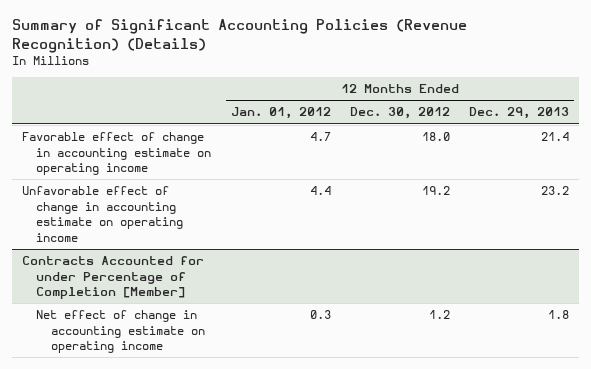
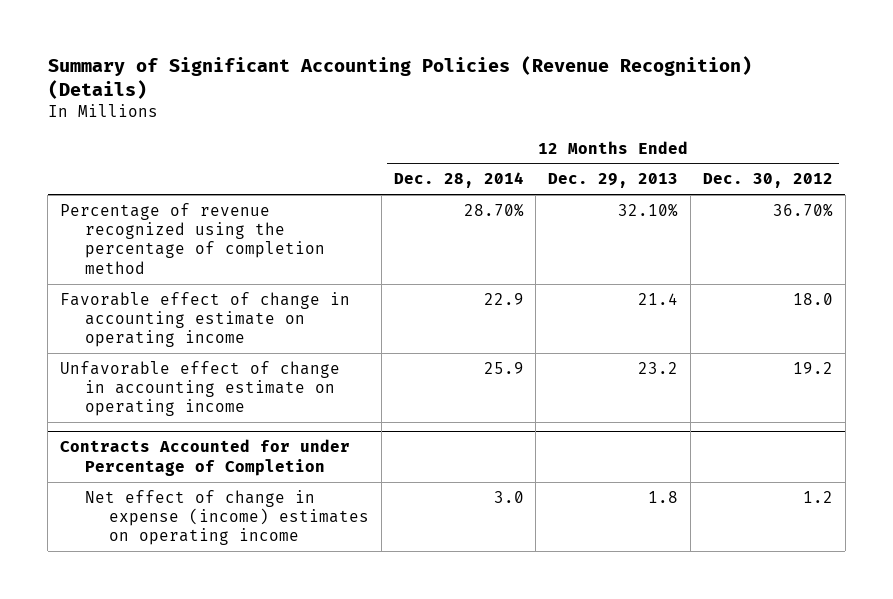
- | 12 Months Ended Jan. 01, 2012 | 12 Months Ended Dec. 30, 2012 | 12 Months Ended Dec. 29, 2013
+ | 12 Months Ended Dec. 28, 2014 | 12 Months Ended Dec. 29, 2013 | 12 Months Ended Dec. 30, 2012
+ Percentage of revenue recognized using the percentage of completion method | 28.70% | 32.10% | 36.70%
- Contracts Accounted for under Percentage of Completion [Member]
- Net effect of change in accounting estimate on operating income | 0.3 | 1.2 | 1.8
+ Contracts Accounted for under Percentage of Completion
+ Net effect of change in expense (income) estimates on operating income | 3.0 | 1.8 | 1.2

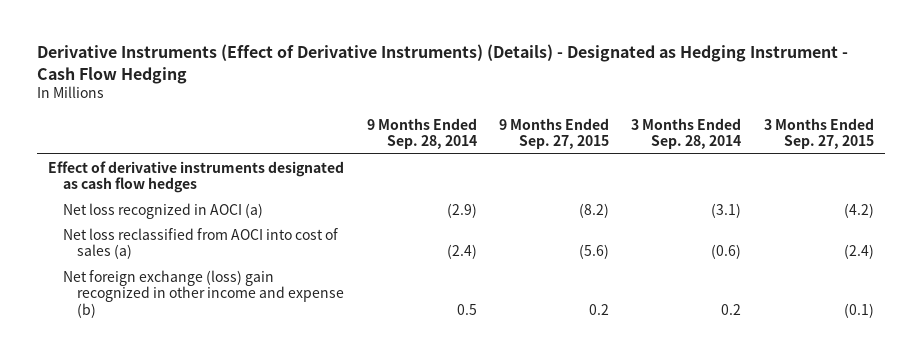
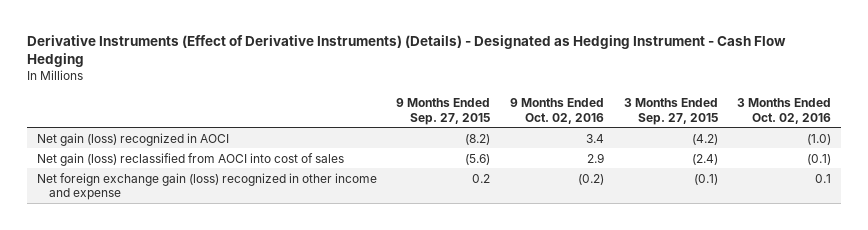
- | 9 Months Ended Sep. 28, 2014 | 9 Months Ended Sep. 27, 2015 | 3 Months Ended Sep. 28, 2014 | 3 Months Ended Sep. 27, 2015
+ | 9 Months Ended Sep. 27, 2015 | 9 Months Ended Oct. 02, 2016 | 3 Months Ended Sep. 27, 2015 | 3 Months Ended Oct. 02, 2016
- Effect of derivative instruments designated as cash flow hedges
- Net loss recognized in AOCI (a) | (2.9) | (8.2) | (3.1) | (4.2)
- Net loss reclassified from AOCI into cost of sales (a) | (2.4) | (5.6) | (0.6) | (2.4)
- Net foreign exchange (loss) gain recognized in other income and expense (b) | 0.5 | 0.2 | 0.2 | (0.1)
+ Net gain (loss) recognized in AOCI | (8.2) | 3.4 | (4.2) | (1.0)
+ Net gain (loss) reclassified from AOCI into cost of sales | (5.6) | 2.9 | (2.4) | (0.1)
+ Net foreign exchange gain (loss) recognized in other income and expense | 0.2 | (0.2) | (0.1) | 0.1

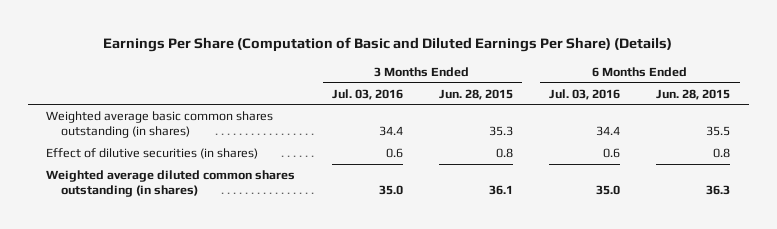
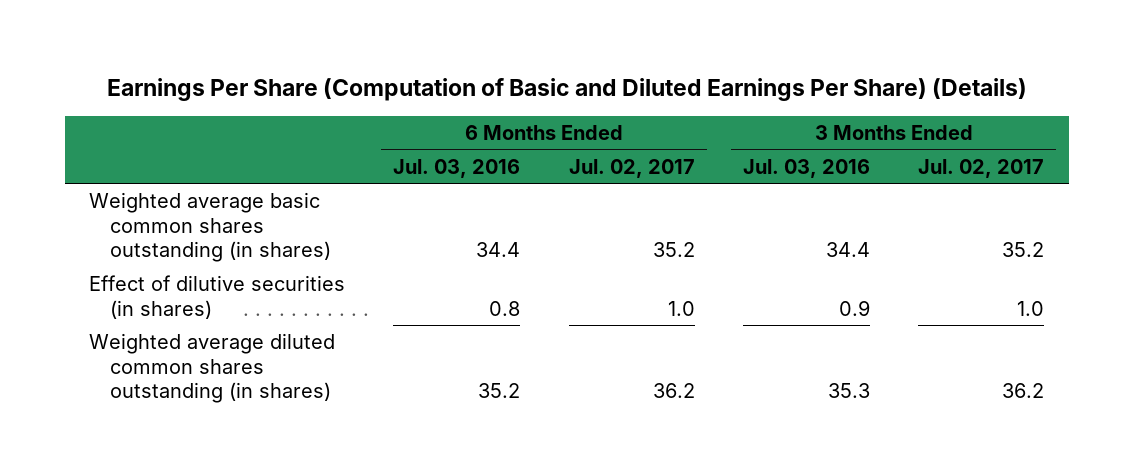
- | 3 Months Ended Jul. 03, 2016 | 3 Months Ended Jun. 28, 2015 | 6 Months Ended Jul. 03, 2016 | 6 Months Ended Jun. 28, 2015
+ | 6 Months Ended Jul. 03, 2016 | 6 Months Ended Jul. 02, 2017 | 3 Months Ended Jul. 03, 2016 | 3 Months Ended Jul. 02, 2017
- Effect of dilutive securities (in shares) | 0.6 | 0.8 | 0.6 | 0.8
- Weighted average diluted common shares outstanding (in shares) | 35.0 | 36.1 | 35.0 | 36.3
+ Effect of dilutive securities (in shares) | 0.8 | 1.0 | 0.9 | 1.0
+ Weighted average diluted common shares outstanding (in shares) | 35.2 | 36.2 | 35.3 | 36.2

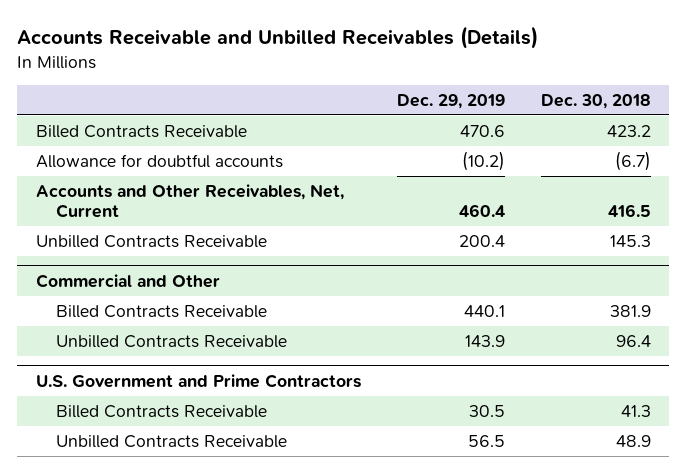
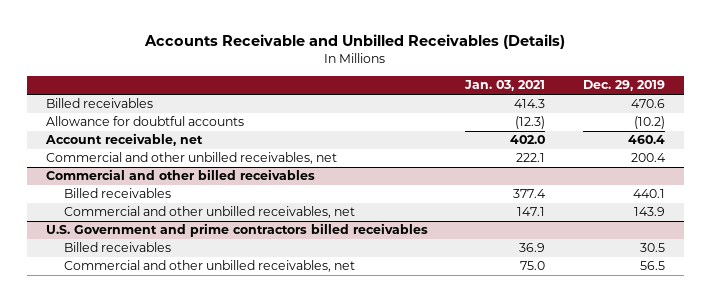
- | Dec. 29, 2019 | Dec. 30, 2018
+ | Jan. 03, 2021 | Dec. 29, 2019
- Billed Contracts Receivable | 470.6 | 423.2
+ Billed receivables | 414.3 | 470.6
- Accounts and Other Receivables, Net, Current | 460.4 | 416.5
- Unbilled Contracts Receivable | 200.4 | 145.3
- Commercial and Other
- Billed Contracts Receivable | 440.1 | 381.9
- Unbilled Contracts Receivable | 143.9 | 96.4
- U.S. Government and Prime Contractors
- Billed Contracts Receivable | 30.5 | 41.3
- Unbilled Contracts Receivable | 56.5 | 48.9
+ Account receivable, net | 402.0 | 460.4
+ Commercial and other unbilled receivables, net | 222.1 | 200.4
+ Commercial and other billed receivables
+ Billed receivables | 377.4 | 440.1
+ Commercial and other unbilled receivables, net | 147.1 | 143.9
+ U.S. Government and prime contractors billed receivables
+ Billed receivables | 36.9 | 30.5
+ Commercial and other unbilled receivables, net | 75.0 | 56.5

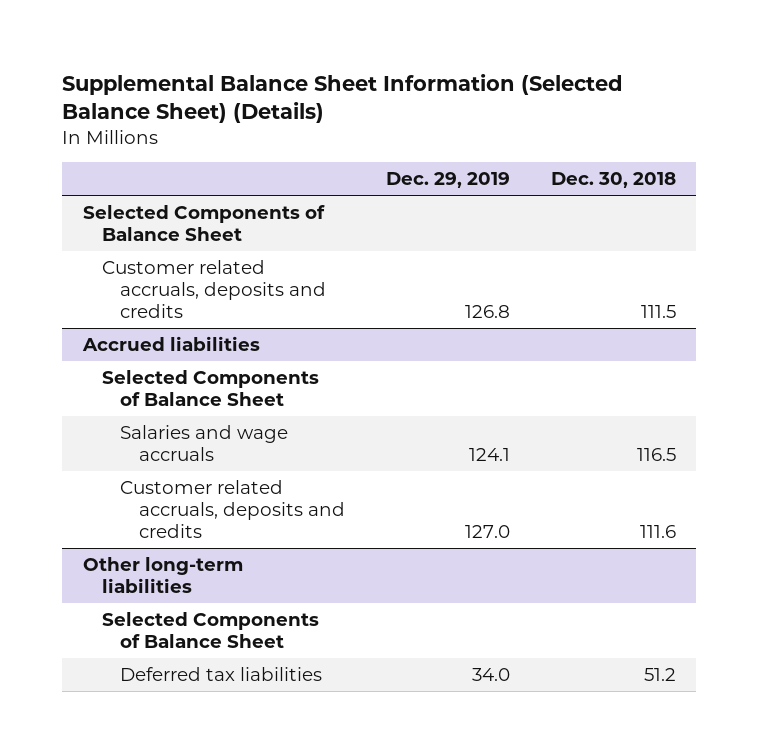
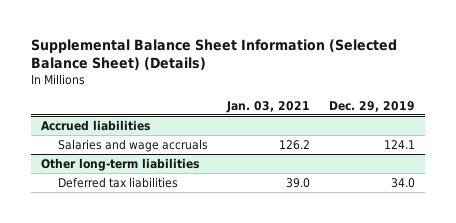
- | Dec. 29, 2019 | Dec. 30, 2018
+ | Jan. 03, 2021 | Dec. 29, 2019
- Selected Components of Balance Sheet
- Customer related accruals, deposits and credits | 126.8 | 111.5
@ Accrued liabilities
- Selected Components of Balance Sheet
- Customer related accruals, deposits and credits | 127.0 | 111.6
@ Other long-term liabilities
- Selected Components of Balance Sheet

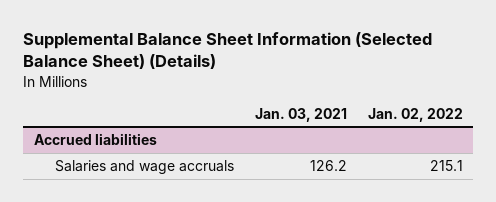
- | Jan. 03, 2021 | Dec. 29, 2019
+ | Jan. 03, 2021 | Jan. 02, 2022
- Other long-term liabilities
- Deferred tax liabilities | 39.0 | 34.0

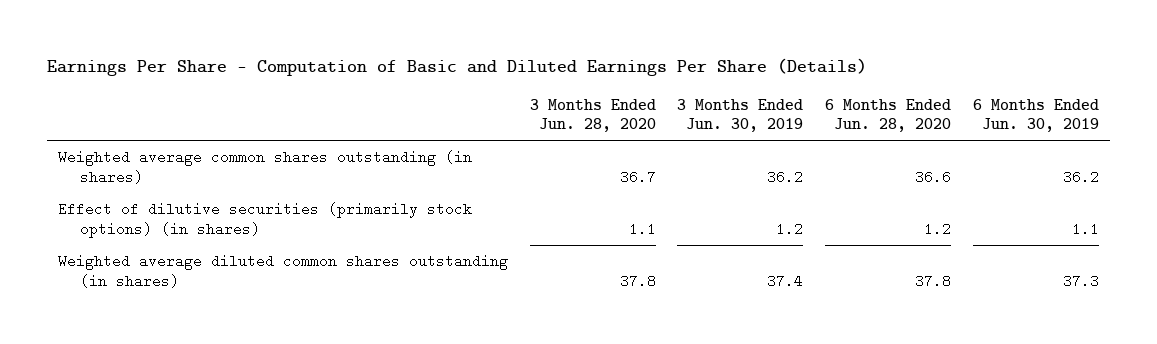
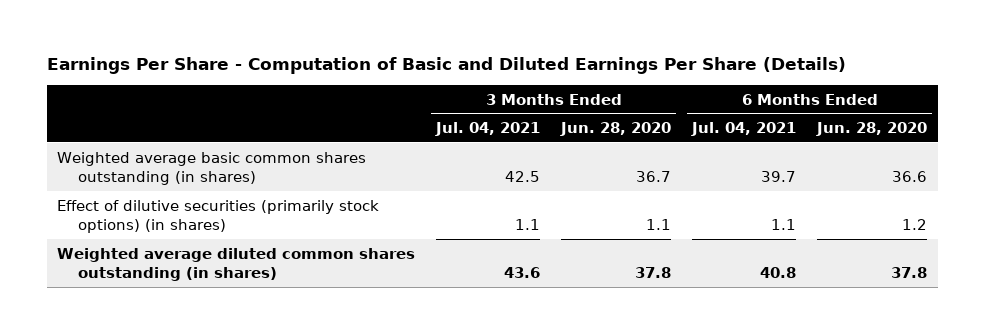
- | 3 Months Ended Jun. 28, 2020 | 3 Months Ended Jun. 30, 2019 | 6 Months Ended Jun. 28, 2020 | 6 Months Ended Jun. 30, 2019
+ | 3 Months Ended Jul. 04, 2021 | 3 Months Ended Jun. 28, 2020 | 6 Months Ended Jul. 04, 2021 | 6 Months Ended Jun. 28, 2020
- Weighted average common shares outstanding (in shares) | 36.7 | 36.2 | 36.6 | 36.2
+ Weighted average basic common shares outstanding (in shares) | 42.5 | 36.7 | 39.7 | 36.6

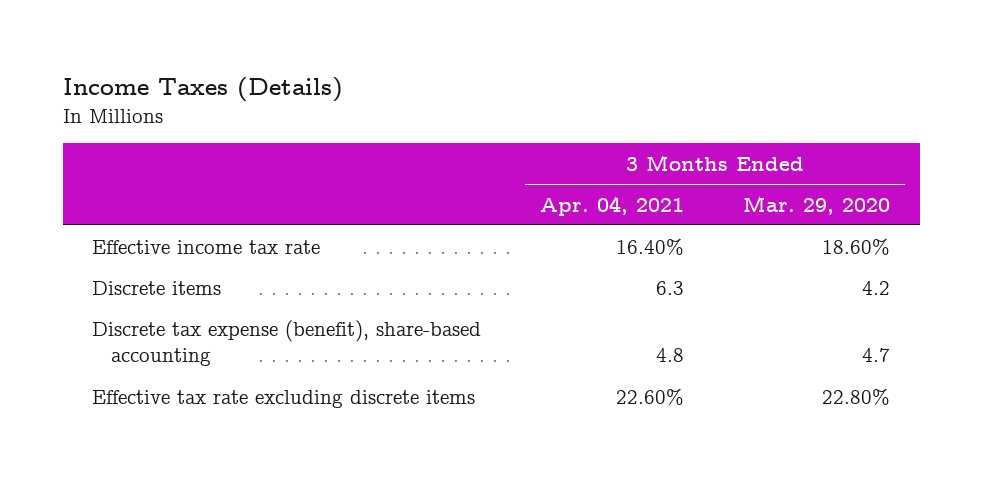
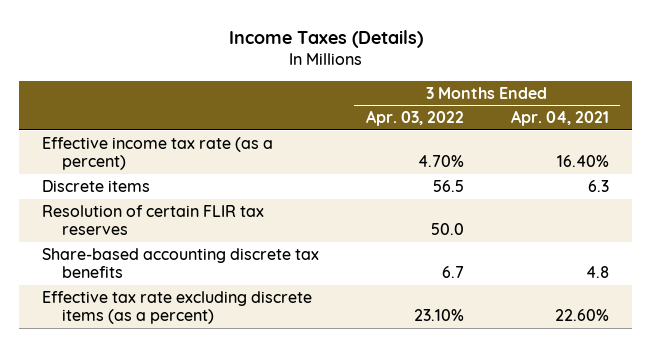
- | 3 Months Ended Apr. 04, 2021 | 3 Months Ended Mar. 29, 2020
+ | 3 Months Ended Apr. 03, 2022 | 3 Months Ended Apr. 04, 2021
- Effective income tax rate | 16.40% | 18.60%
+ Effective income tax rate (as a percent) | 4.70% | 16.40%
- Discrete tax expense (benefit), share-based accounting | 4.8 | 4.7
- Effective tax rate excluding discrete items | 22.60% | 22.80%
+ Resolution of certain FLIR tax reserves | 50.0 |
+ Share-based accounting discrete tax benefits | 6.7 | 4.8
+ Effective tax rate excluding discrete items (as a percent) | 23.10% | 22.60%

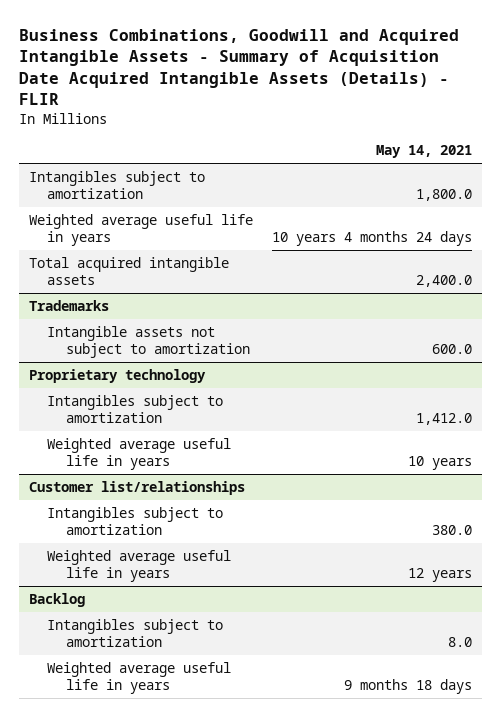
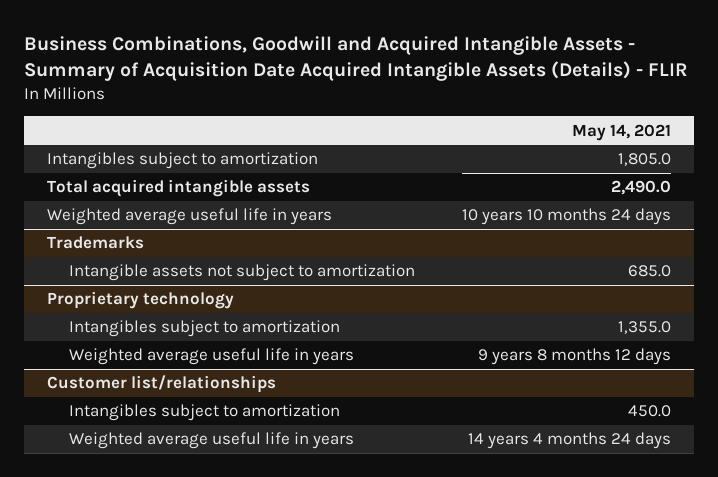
- Intangibles subject to amortization | 1,800.0
- Weighted average useful life in years | 10 years 4 months 24 days
- Total acquired intangible assets | 2,400.0
+ Intangibles subject to amortization | 1,805.0
+ Total acquired intangible assets | 2,490.0
+ Weighted average useful life in years | 10 years 10 months 24 days
@ Trademarks
- Intangible assets not subject to amortization | 600.0
+ Intangible assets not subject to amortization | 685.0
@ Proprietary technology
- Intangibles subject to amortization | 1,412.0
- Weighted average useful life in years | 10 years
+ Intangibles subject to amortization | 1,355.0
+ Weighted average useful life in years | 9 years 8 months 12 days
@ Customer list/relationships
- Intangibles subject to amortization | 380.0
- Weighted average useful life in years | 12 years
- Backlog
- Intangibles subject to amortization | 8.0
- Weighted average useful life in years | 9 months 18 days
@ Customer list/relationships
+ Intangibles subject to amortization | 450.0
+ Weighted average useful life in years | 14 years 4 months 24 days

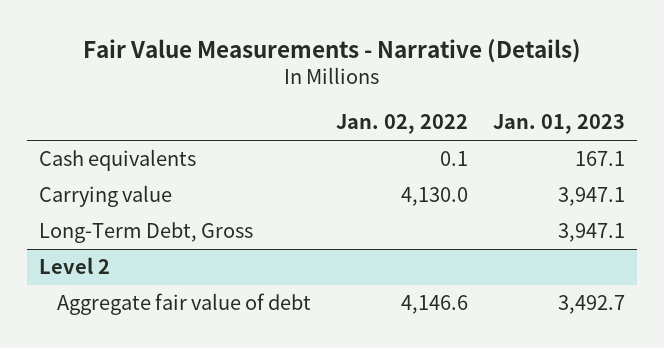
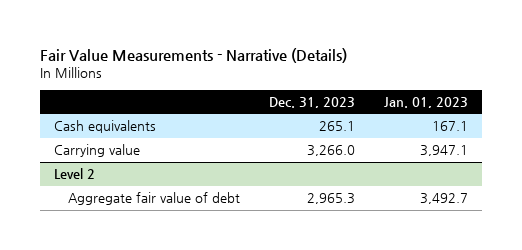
- | Jan. 02, 2022 | Jan. 01, 2023
+ | Dec. 31, 2023 | Jan. 01, 2023
- Long-Term Debt, Gross | | 3,947.1

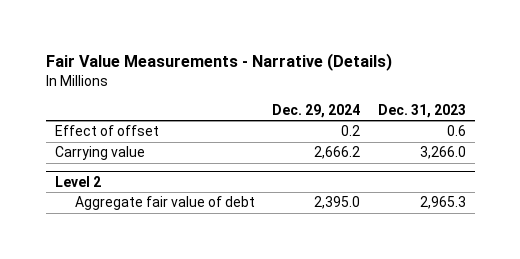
- | Dec. 31, 2023 | Jan. 01, 2023
+ | Dec. 29, 2024 | Dec. 31, 2023
- Cash equivalents | 265.1 | 167.1
+ Effect of offset | 0.2 | 0.6

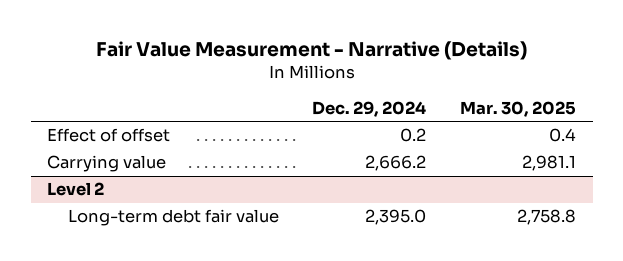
- Fair Value Measurements - Narrative (Details)
+ Fair Value Measurement - Narrative (Details)
- | Dec. 29, 2024 | Dec. 31, 2023
+ | Dec. 29, 2024 | Mar. 30, 2025
@ Level 2
- Aggregate fair value of debt | 2,395.0 | 2,965.3
+ Long-term debt fair value | 2,395.0 | 2,758.8

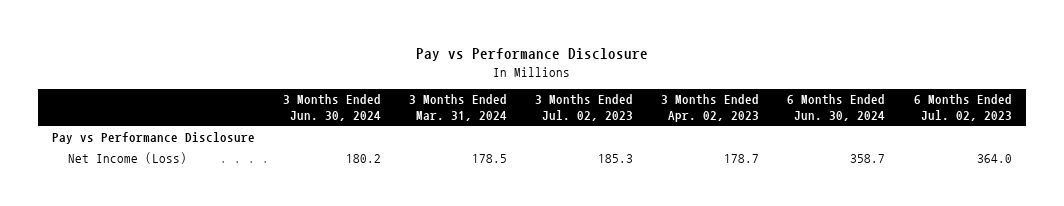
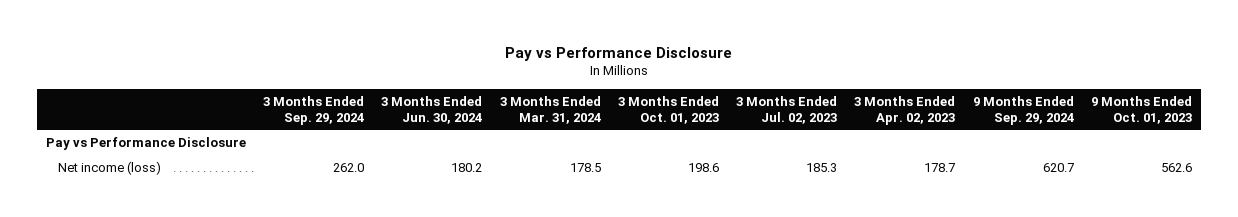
- | 3 Months Ended Jun. 30, 2024 | 3 Months Ended Mar. 31, 2024 | 3 Months Ended Jul. 02, 2023 | 3 Months Ended Apr. 02, 2023 | 6 Months Ended Jun. 30, 2024 | 6 Months Ended Jul. 02, 2023
+ | 3 Months Ended Sep. 29, 2024 | 3 Months Ended Jun. 30, 2024 | 3 Months Ended Mar. 31, 2024 | 3 Months Ended Oct. 01, 2023 | 3 Months Ended Jul. 02, 2023 | 3 Months Ended Apr. 02, 2023 | 9 Months Ended Sep. 29, 2024 | 9 Months Ended Oct. 01, 2023
- Net Income (Loss) | 180.2 | 178.5 | 185.3 | 178.7 | 358.7 | 364.0
+ Net income (loss) | 262.0 | 180.2 | 178.5 | 198.6 | 185.3 | 178.7 | 620.7 | 562.6

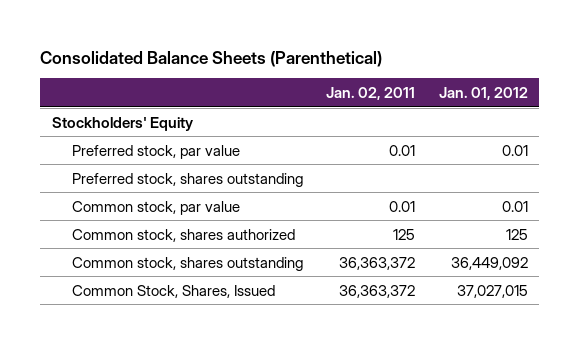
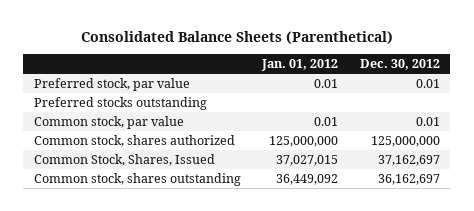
- | Jan. 02, 2011 | Jan. 01, 2012
+ | Jan. 01, 2012 | Dec. 30, 2012
- Stockholders' Equity
- Preferred stock, shares outstanding
+ Preferred stocks outstanding
- Common stock, shares authorized | 125 | 125
+ Common stock, shares authorized | 125,000,000 | 125,000,000
moved down: Common stock, shares outstanding | 36,449,092 | 36,162,697

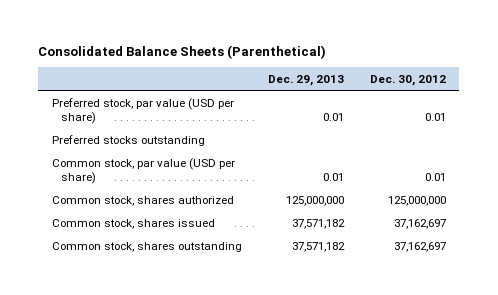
- | Jan. 01, 2012 | Dec. 30, 2012
+ | Dec. 29, 2013 | Dec. 30, 2012
- Preferred stock, par value | 0.01 | 0.01
+ Preferred stock, par value (USD per share) | 0.01 | 0.01
- Common stock, par value | 0.01 | 0.01
+ Common stock, par value (USD per share) | 0.01 | 0.01
- Common Stock, Shares, Issued | 37,027,015 | 37,162,697
- Common stock, shares outstanding | 36,449,092 | 36,162,697
+ Common stock, shares issued | 37,571,182 | 37,162,697
+ Common stock, shares outstanding | 37,571,182 | 37,162,697

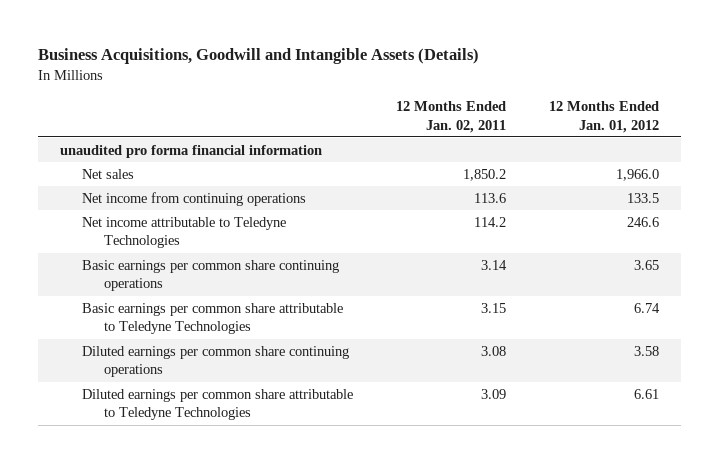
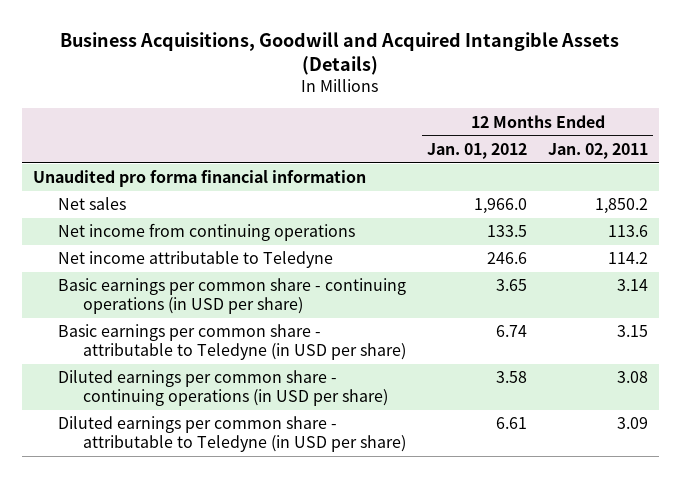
- Business Acquisitions, Goodwill and Intangible Assets (Details)
+ Business Acquisitions, Goodwill and Acquired Intangible Assets (Details)
- | 12 Months Ended Jan. 02, 2011 | 12 Months Ended Jan. 01, 2012
+ | 12 Months Ended Jan. 01, 2012 | 12 Months Ended Jan. 02, 2011
- unaudited pro forma financial information
+ Unaudited pro forma financial information
- Net income attributable to Teledyne Technologies | 114.2 | 246.6
- Basic earnings per common share continuing operations | 3.14 | 3.65
- Basic earnings per common share attributable to Teledyne Technologies | 3.15 | 6.74
- Diluted earnings per common share continuing operations | 3.08 | 3.58
- Diluted earnings per common share attributable to Teledyne Technologies | 3.09 | 6.61
+ Net income attributable to Teledyne | 246.6 | 114.2
+ Basic earnings per common share - continuing operations (in USD per share) | 3.65 | 3.14
+ Basic earnings per common share - attributable to Teledyne (in USD per share) | 6.74 | 3.15
+ Diluted earnings per common share - continuing operations (in USD per share) | 3.58 | 3.08
+ Diluted earnings per common share - attributable to Teledyne (in USD per share) | 6.61 | 3.09

